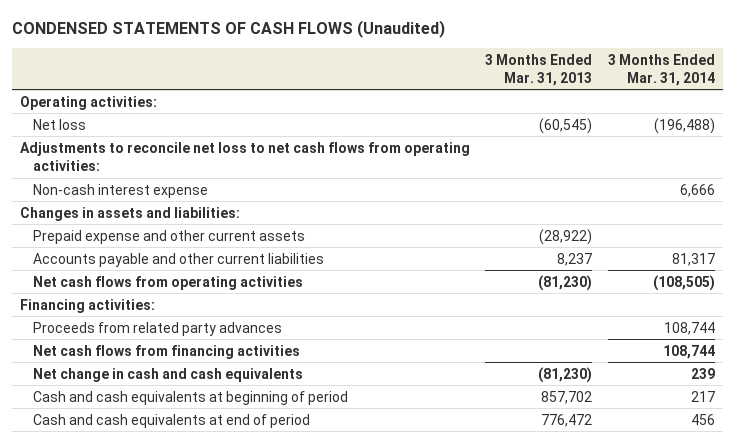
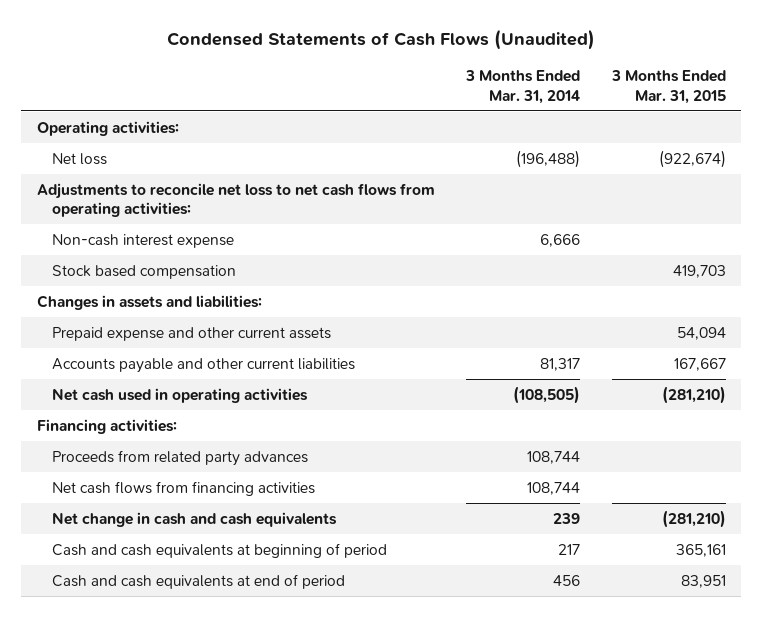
- CONDENSED STATEMENTS OF CASH FLOWS (Unaudited)
+ Condensed Statements of Cash Flows (Unaudited)
- | 3 Months Ended Mar. 31, 2013 | 3 Months Ended Mar. 31, 2014
+ | 3 Months Ended Mar. 31, 2014 | 3 Months Ended Mar. 31, 2015
+ Stock based compensation | | 419,703
- Net cash flows from operating activities | (81,230) | (108,505)
+ Net cash used in operating activities | (108,505) | (281,210)

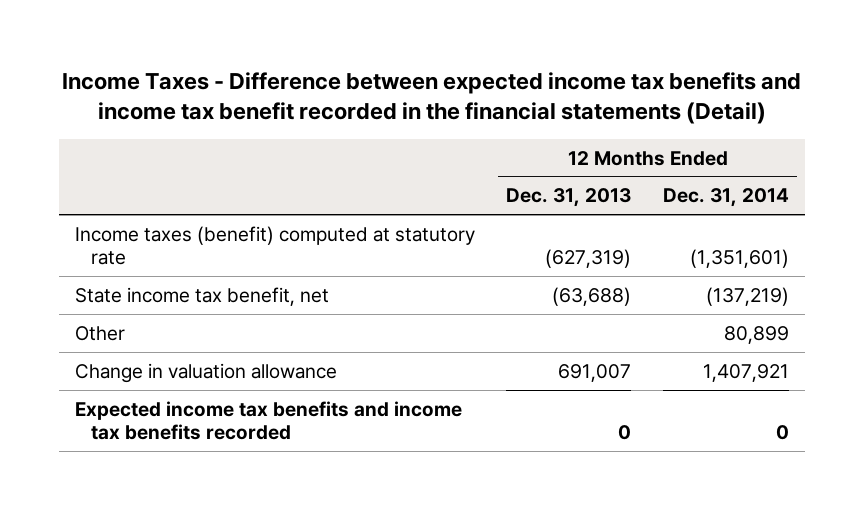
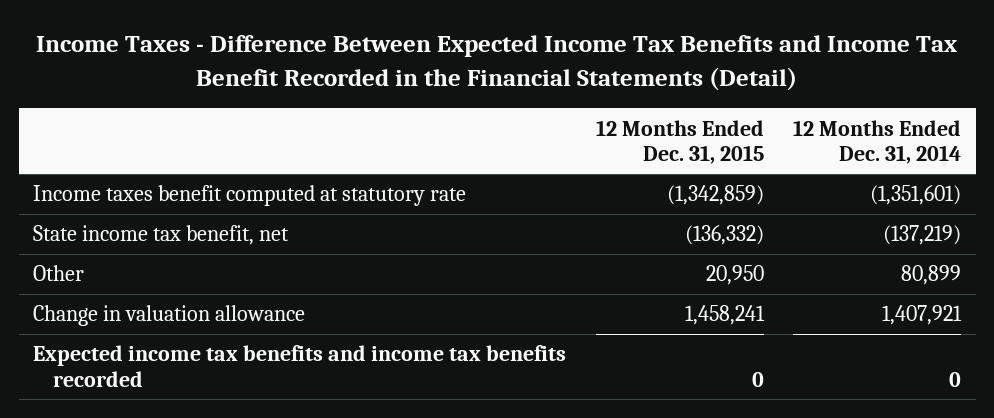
- Income Taxes - Difference between expected income tax benefits and income tax benefit recorded in the financial statements (Detail)
+ Income Taxes - Difference Between Expected Income Tax Benefits and Income Tax Benefit Recorded in the Financial Statements (Detail)
- | 12 Months Ended Dec. 31, 2013 | 12 Months Ended Dec. 31, 2014
+ | 12 Months Ended Dec. 31, 2015 | 12 Months Ended Dec. 31, 2014
- Income taxes (benefit) computed at statutory rate | (627,319) | (1,351,601)
+ Income taxes benefit computed at statutory rate | (1,342,859) | (1,351,601)

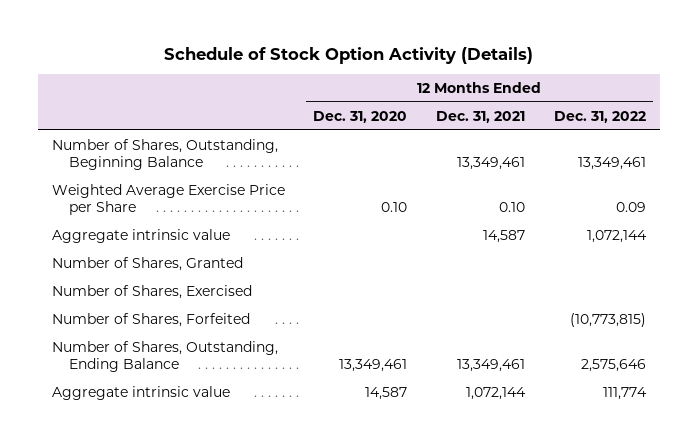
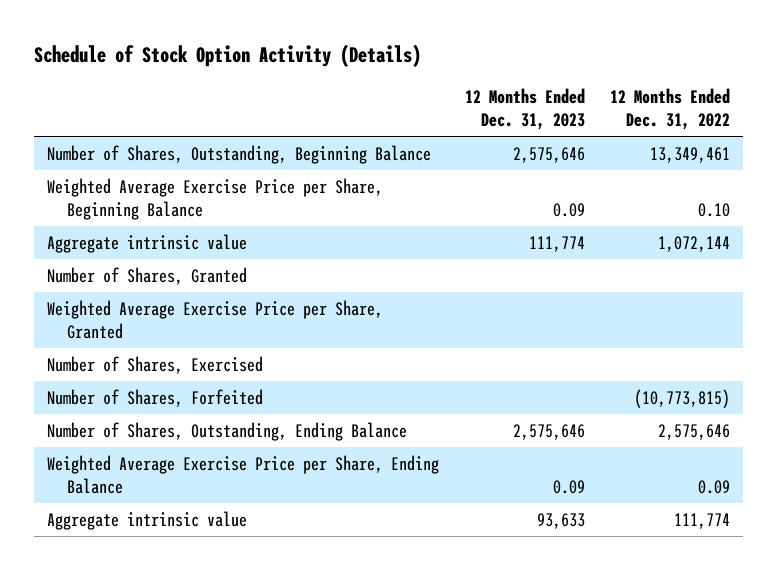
- | 12 Months Ended Dec. 31, 2020 | 12 Months Ended Dec. 31, 2021 | 12 Months Ended Dec. 31, 2022
+ | 12 Months Ended Dec. 31, 2023 | 12 Months Ended Dec. 31, 2022
- Weighted Average Exercise Price per Share | 0.10 | 0.10 | 0.09
+ Weighted Average Exercise Price per Share, Beginning Balance | 0.09 | 0.10
+ Weighted Average Exercise Price per Share, Granted
+ Weighted Average Exercise Price per Share, Ending Balance | 0.09 | 0.09

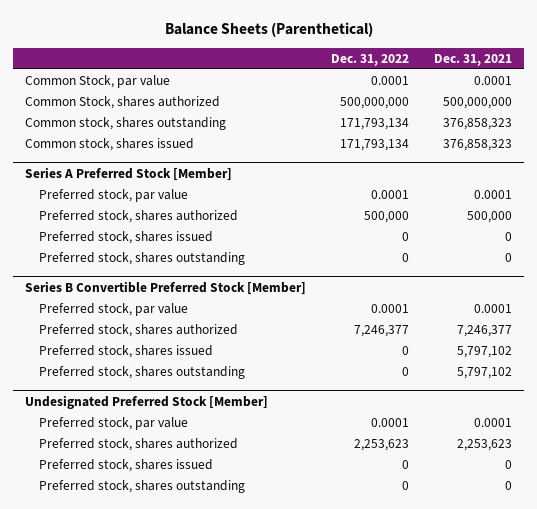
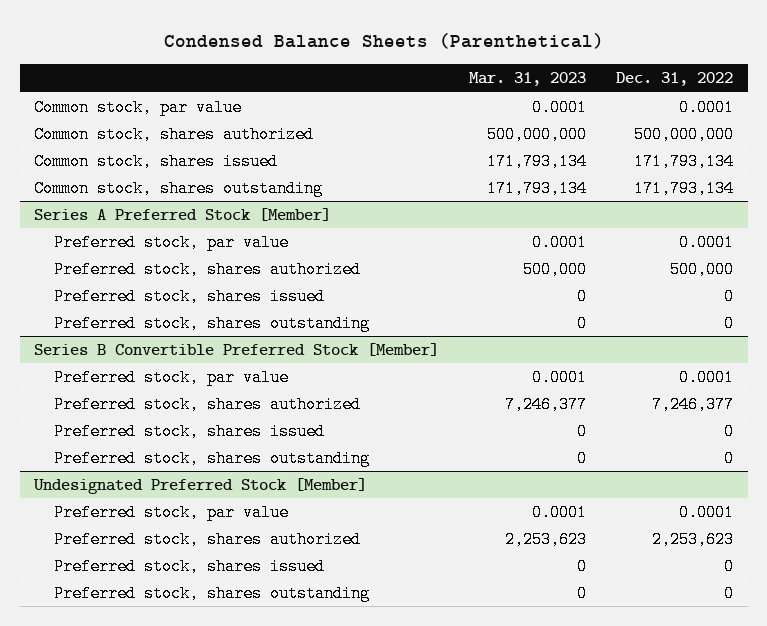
- Balance Sheets (Parenthetical)
+ Condensed Balance Sheets (Parenthetical)
- | Dec. 31, 2022 | Dec. 31, 2021
+ | Mar. 31, 2023 | Dec. 31, 2022
- Common Stock, par value | 0.0001 | 0.0001
- Common Stock, shares authorized | 500,000,000 | 500,000,000
+ Common stock, par value | 0.0001 | 0.0001
+ Common stock, shares authorized | 500,000,000 | 500,000,000
moved down: Common stock, shares outstanding | 171,793,134 | 171,793,134

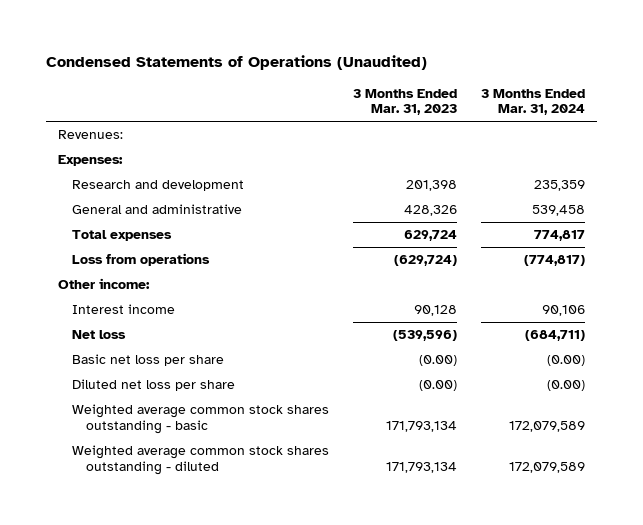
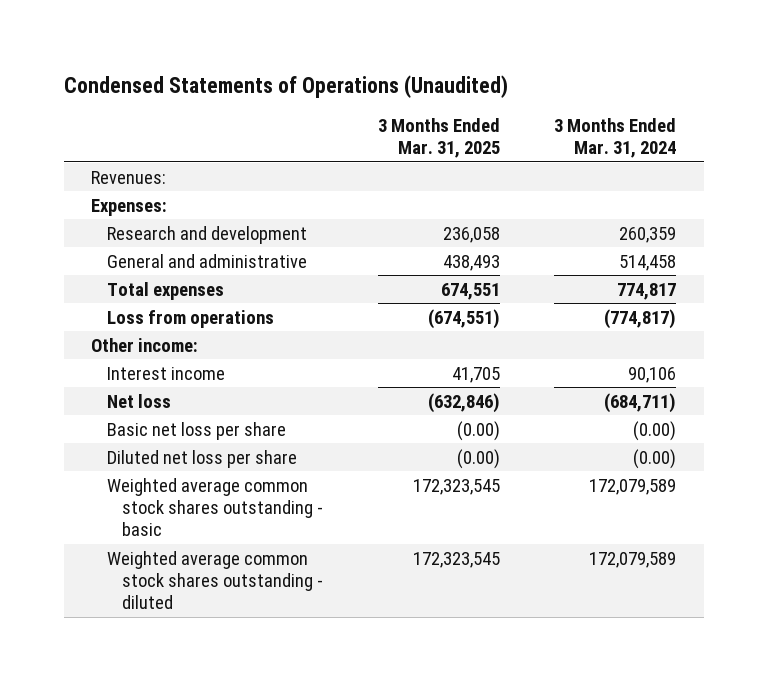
- | 3 Months Ended Mar. 31, 2023 | 3 Months Ended Mar. 31, 2024
+ | 3 Months Ended Mar. 31, 2025 | 3 Months Ended Mar. 31, 2024
- Research and development | 201,398 | 235,359
- General and administrative | 428,326 | 539,458
+ Research and development | 236,058 | 260,359
+ General and administrative | 438,493 | 514,458

